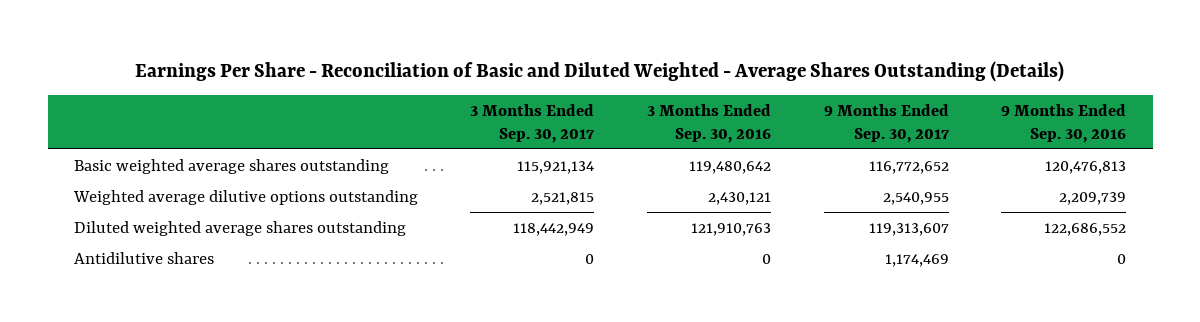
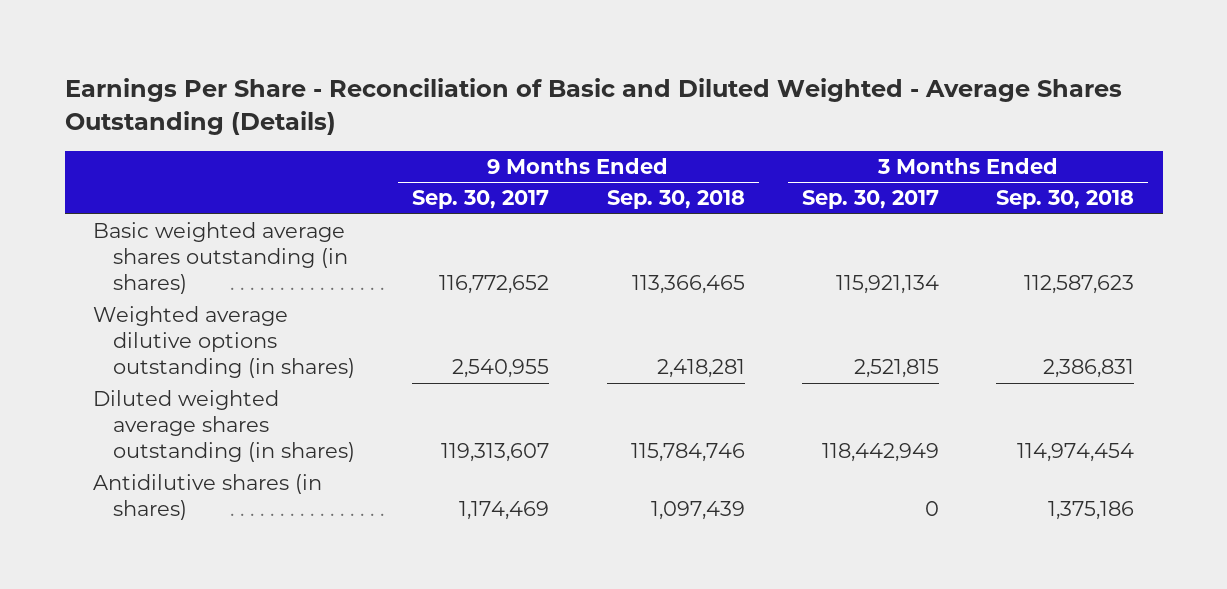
- | 3 Months Ended Sep. 30, 2017 | 3 Months Ended Sep. 30, 2016 | 9 Months Ended Sep. 30, 2017 | 9 Months Ended Sep. 30, 2016
+ | 9 Months Ended Sep. 30, 2017 | 9 Months Ended Sep. 30, 2018 | 3 Months Ended Sep. 30, 2017 | 3 Months Ended Sep. 30, 2018
- Basic weighted average shares outstanding | 115,921,134 | 119,480,642 | 116,772,652 | 120,476,813
- Weighted average dilutive options outstanding | 2,521,815 | 2,430,121 | 2,540,955 | 2,209,739
- Diluted weighted average shares outstanding | 118,442,949 | 121,910,763 | 119,313,607 | 122,686,552
- Antidilutive shares | 0 | 0 | 1,174,469 | 0
+ Basic weighted average shares outstanding (in shares) | 116,772,652 | 113,366,465 | 115,921,134 | 112,587,623
+ Weighted average dilutive options outstanding (in shares) | 2,540,955 | 2,418,281 | 2,521,815 | 2,386,831
+ Diluted weighted average shares outstanding (in shares) | 119,313,607 | 115,784,746 | 118,442,949 | 114,974,454
+ Antidilutive shares (in shares) | 1,174,469 | 1,097,439 | 0 | 1,375,186

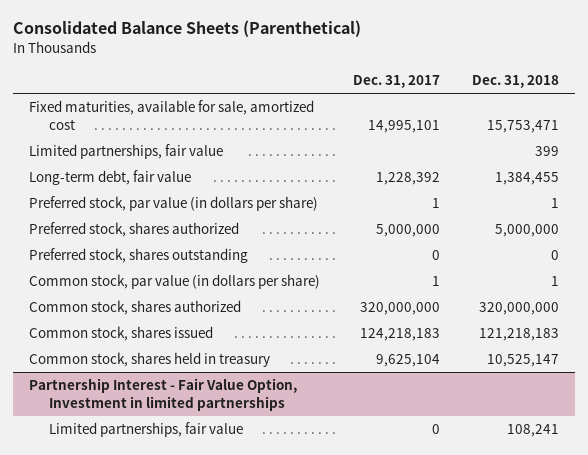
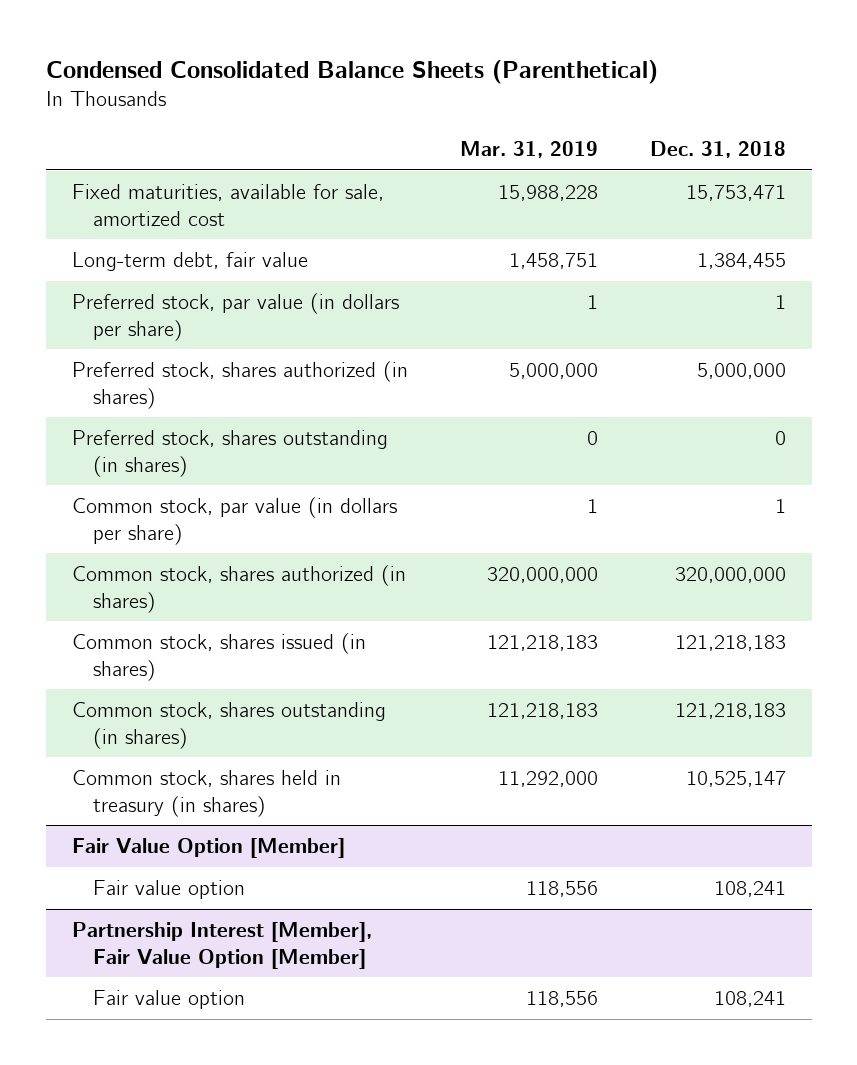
- Consolidated Balance Sheets (Parenthetical)
+ Condensed Consolidated Balance Sheets (Parenthetical)
- | Dec. 31, 2017 | Dec. 31, 2018
+ | Mar. 31, 2019 | Dec. 31, 2018
- Limited partnerships, fair value | | 399
- Preferred stock, shares authorized | 5,000,000 | 5,000,000
- Preferred stock, shares outstanding | 0 | 0
+ Preferred stock, shares authorized (in shares) | 5,000,000 | 5,000,000
+ Preferred stock, shares outstanding (in shares) | 0 | 0
- Common stock, shares authorized | 320,000,000 | 320,000,000
- Common stock, shares issued | 124,218,183 | 121,218,183
- Common stock, shares held in treasury | 9,625,104 | 10,525,147
- Partnership Interest - Fair Value Option, Investment in limited partnerships
- Limited partnerships, fair value | 0 | 108,241
+ Common stock, shares authorized (in shares) | 320,000,000 | 320,000,000
+ Common stock, shares issued (in shares) | 121,218,183 | 121,218,183
+ Common stock, shares outstanding (in shares) | 121,218,183 | 121,218,183
+ Common stock, shares held in treasury (in shares) | 11,292,000 | 10,525,147
+ Fair Value Option [Member]
+ Fair value option | 118,556 | 108,241
+ Partnership Interest [Member], Fair Value Option [Member]
+ Fair value option | 118,556 | 108,241

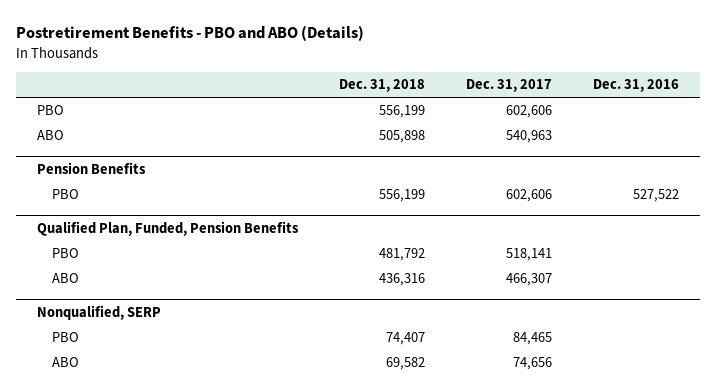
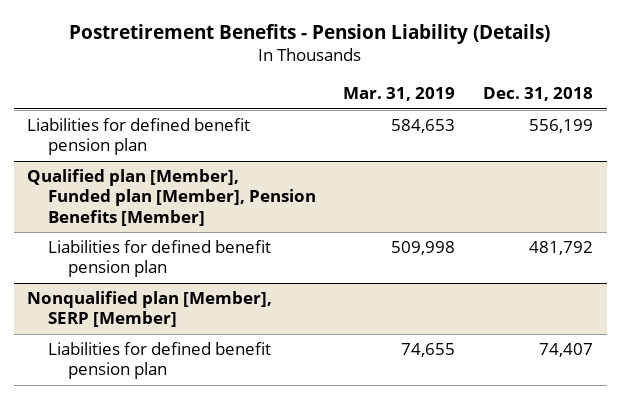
- Postretirement Benefits - PBO and ABO (Details)
+ Postretirement Benefits - Pension Liability (Details)
- | Dec. 31, 2018 | Dec. 31, 2017 | Dec. 31, 2016
+ | Mar. 31, 2019 | Dec. 31, 2018
- PBO | 556,199 | 602,606 |
- ABO | 505,898 | 540,963 |
- Pension Benefits
- PBO | 556,199 | 602,606 | 527,522
- Qualified Plan, Funded, Pension Benefits
- PBO | 481,792 | 518,141 |
- ABO | 436,316 | 466,307 |
- Nonqualified, SERP
- PBO | 74,407 | 84,465 |
- ABO | 69,582 | 74,656 |
+ Liabilities for defined benefit pension plan | 584,653 | 556,199
+ Qualified plan [Member], Funded plan [Member], Pension Benefits [Member]
+ Liabilities for defined benefit pension plan | 509,998 | 481,792
+ Nonqualified plan [Member], SERP [Member]
+ Liabilities for defined benefit pension plan | 74,655 | 74,407

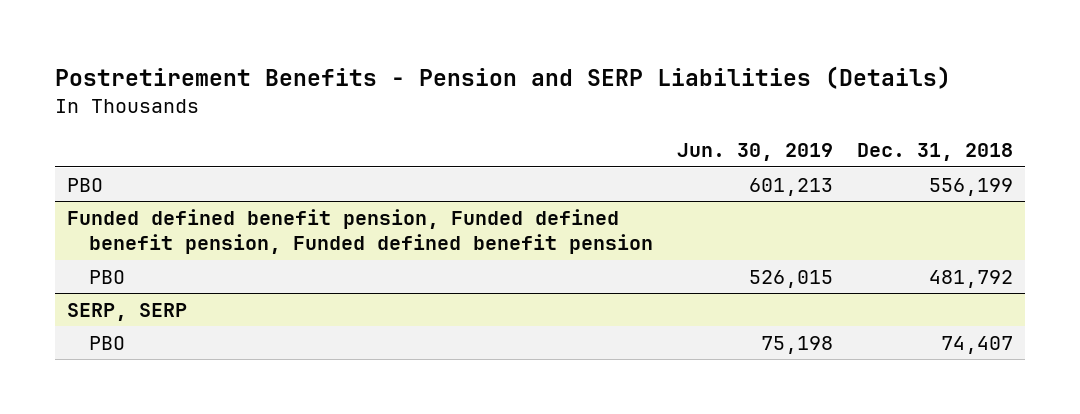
- Postretirement Benefits - Pension Liability (Details)
+ Postretirement Benefits - Pension and SERP Liabilities (Details)
- | Mar. 31, 2019 | Dec. 31, 2018
+ | Jun. 30, 2019 | Dec. 31, 2018
- Liabilities for defined benefit pension plan | 584,653 | 556,199
- Qualified plan [Member], Funded plan [Member], Pension Benefits [Member]
- Liabilities for defined benefit pension plan | 509,998 | 481,792
- Nonqualified plan [Member], SERP [Member]
- Liabilities for defined benefit pension plan | 74,655 | 74,407
+ PBO | 601,213 | 556,199
+ Funded defined benefit pension, Funded defined benefit pension, Funded defined benefit pension
+ PBO | 526,015 | 481,792
+ SERP, SERP
+ PBO | 75,198 | 74,407

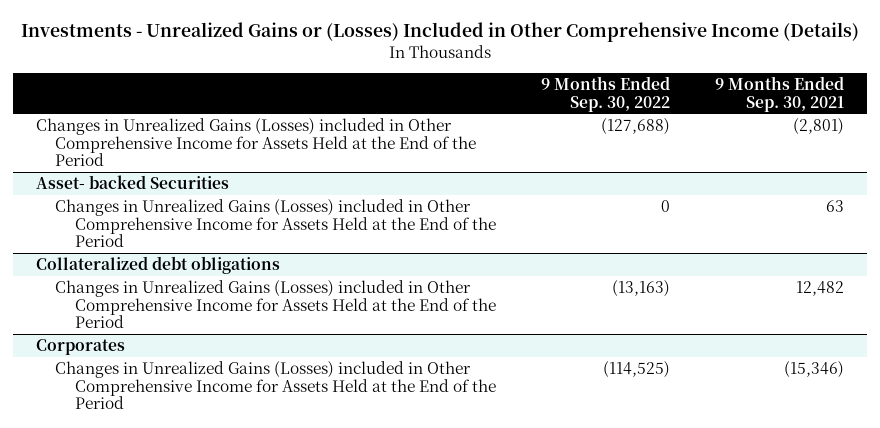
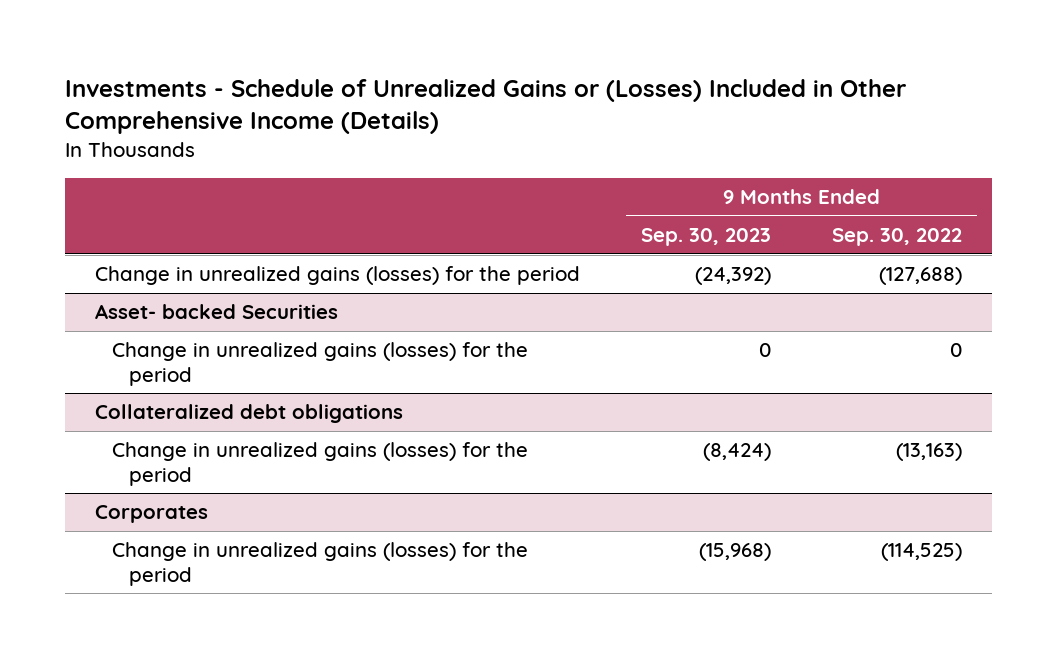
- Investments - Unrealized Gains or (Losses) Included in Other Comprehensive Income (Details)
+ Investments - Schedule of Unrealized Gains or (Losses) Included in Other Comprehensive Income (Details)
- | 9 Months Ended Sep. 30, 2022 | 9 Months Ended Sep. 30, 2021
+ | 9 Months Ended Sep. 30, 2023 | 9 Months Ended Sep. 30, 2022
- Changes in Unrealized Gains (Losses) included in Other Comprehensive Income for Assets Held at the End of the Period | (127,688) | (2,801)
+ Change in unrealized gains (losses) for the period | (24,392) | (127,688)
@ Asset- backed Securities
- Changes in Unrealized Gains (Losses) included in Other Comprehensive Income for Assets Held at the End of the Period | 0 | 63
+ Change in unrealized gains (losses) for the period | 0 | 0
@ Collateralized debt obligations
- Changes in Unrealized Gains (Losses) included in Other Comprehensive Income for Assets Held at the End of the Period | (13,163) | 12,482
+ Change in unrealized gains (losses) for the period | (8,424) | (13,163)
@ Corporates
- Changes in Unrealized Gains (Losses) included in Other Comprehensive Income for Assets Held at the End of the Period | (114,525) | (15,346)
+ Change in unrealized gains (losses) for the period | (15,968) | (114,525)

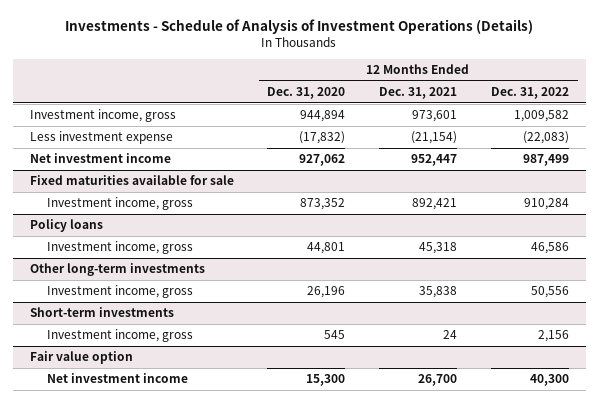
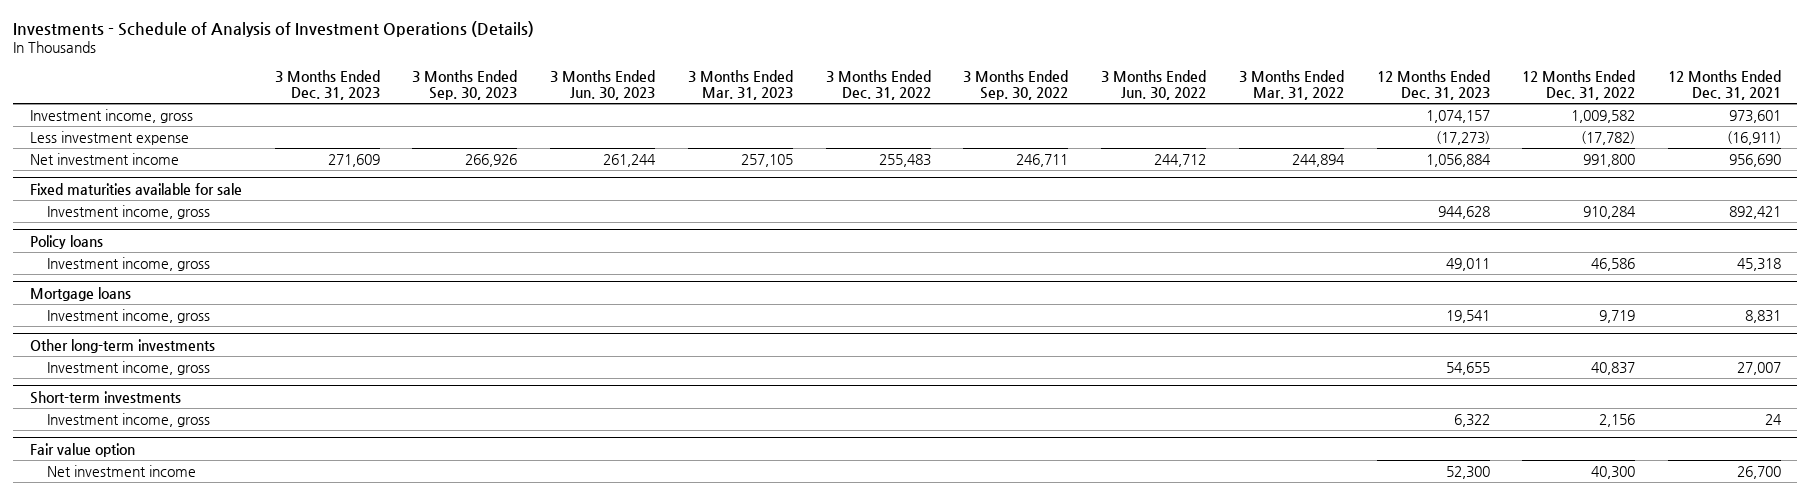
- | 12 Months Ended Dec. 31, 2020 | 12 Months Ended Dec. 31, 2021 | 12 Months Ended Dec. 31, 2022
+ | 3 Months Ended Dec. 31, 2023 | 3 Months Ended Sep. 30, 2023 | 3 Months Ended Jun. 30, 2023 | 3 Months Ended Mar. 31, 2023 | 3 Months Ended Dec. 31, 2022 | 3 Months Ended Sep. 30, 2022 | 3 Months Ended Jun. 30, 2022 | 3 Months Ended Mar. 31, 2022 | 12 Months Ended Dec. 31, 2023 | 12 Months Ended Dec. 31, 2022 | 12 Months Ended Dec. 31, 2021
- Less investment expense | (17,832) | (21,154) | (22,083)
- Net investment income | 927,062 | 952,447 | 987,499
+ Less investment expense | | | | | | | | | (17,273) | (17,782) | (16,911)
+ Net investment income | 271,609 | 266,926 | 261,244 | 257,105 | 255,483 | 246,711 | 244,712 | 244,894 | 1,056,884 | 991,800 | 956,690
+ Mortgage loans
+ Investment income, gross | | | | | | | | | 19,541 | 9,719 | 8,831
@ Other long-term investments
- Investment income, gross | 26,196 | 35,838 | 50,556
+ Investment income, gross | | | | | | | | | 54,655 | 40,837 | 27,007

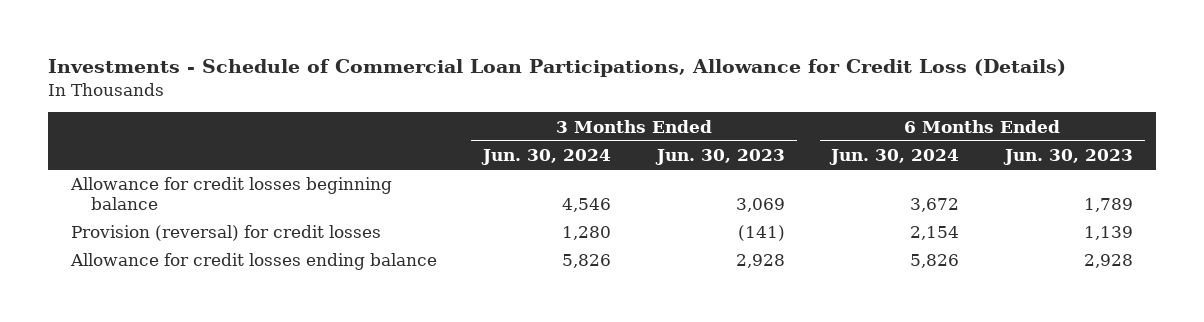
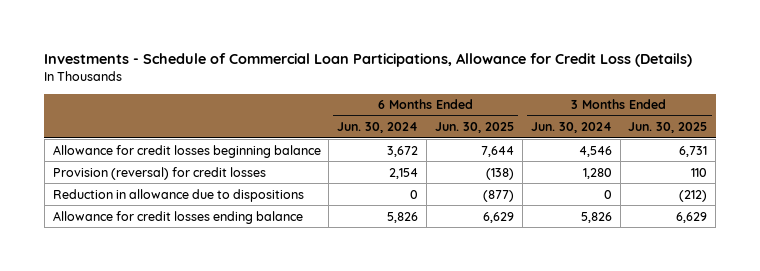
- | 3 Months Ended Jun. 30, 2024 | 3 Months Ended Jun. 30, 2023 | 6 Months Ended Jun. 30, 2024 | 6 Months Ended Jun. 30, 2023
+ | 6 Months Ended Jun. 30, 2024 | 6 Months Ended Jun. 30, 2025 | 3 Months Ended Jun. 30, 2024 | 3 Months Ended Jun. 30, 2025
+ Reduction in allowance due to dispositions | 0 | (877) | 0 | (212)

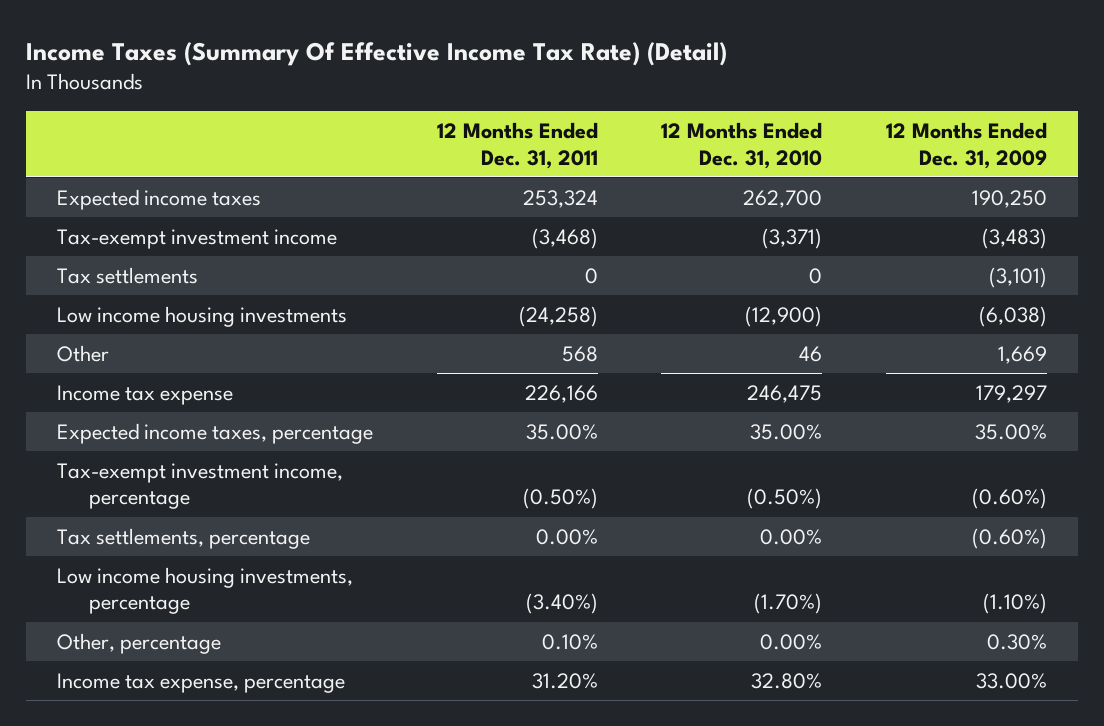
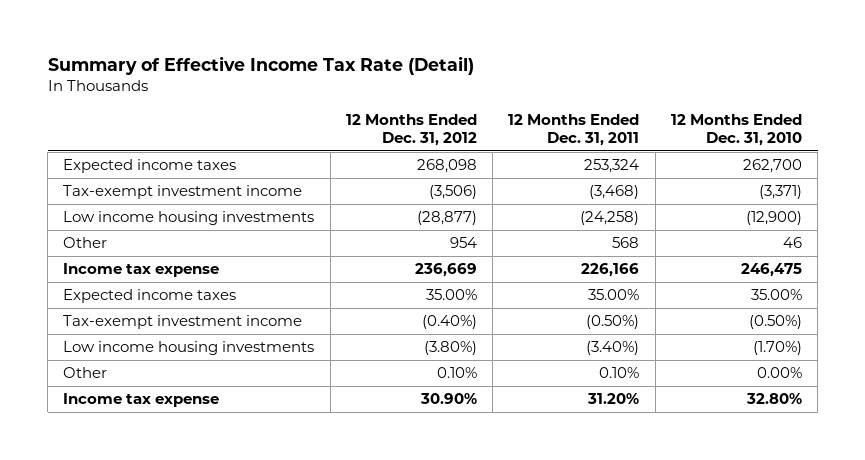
- Income Taxes (Summary Of Effective Income Tax Rate) (Detail)
+ Summary of Effective Income Tax Rate (Detail)
- | 12 Months Ended Dec. 31, 2011 | 12 Months Ended Dec. 31, 2010 | 12 Months Ended Dec. 31, 2009
+ | 12 Months Ended Dec. 31, 2012 | 12 Months Ended Dec. 31, 2011 | 12 Months Ended Dec. 31, 2010
- Tax settlements | 0 | 0 | (3,101)
- Expected income taxes, percentage | 35.00% | 35.00% | 35.00%
- Tax-exempt investment income, percentage | (0.50%) | (0.50%) | (0.60%)
- Tax settlements, percentage | 0.00% | 0.00% | (0.60%)
- Low income housing investments, percentage | (3.40%) | (1.70%) | (1.10%)
- Other, percentage | 0.10% | 0.00% | 0.30%
- Income tax expense, percentage | 31.20% | 32.80% | 33.00%
+ Expected income taxes | 35.00% | 35.00% | 35.00%
+ Tax-exempt investment income | (0.40%) | (0.50%) | (0.50%)
+ Low income housing investments | (3.80%) | (3.40%) | (1.70%)
+ Other | 0.10% | 0.10% | 0.00%
+ Income tax expense | 30.90% | 31.20% | 32.80%

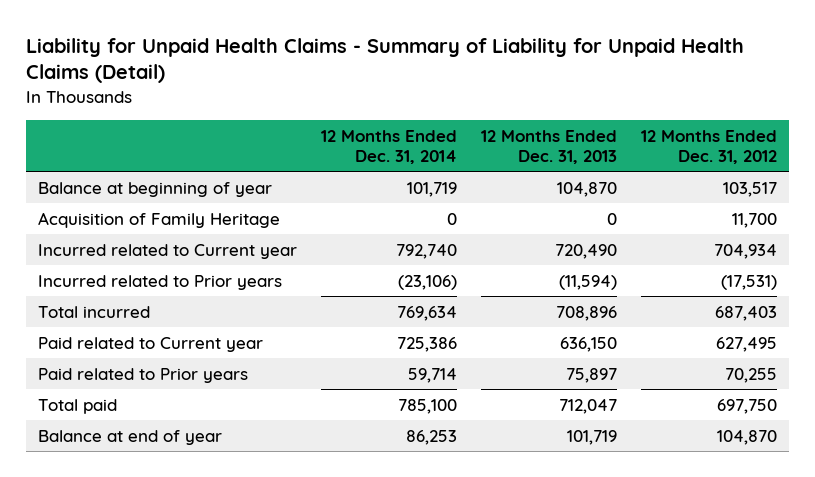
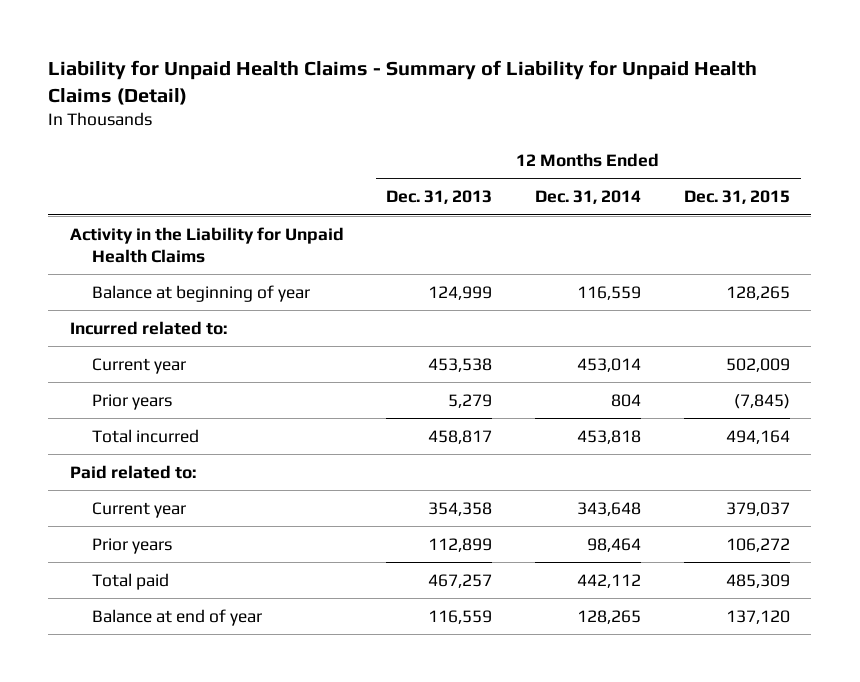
- | 12 Months Ended Dec. 31, 2014 | 12 Months Ended Dec. 31, 2013 | 12 Months Ended Dec. 31, 2012
+ | 12 Months Ended Dec. 31, 2013 | 12 Months Ended Dec. 31, 2014 | 12 Months Ended Dec. 31, 2015
- Balance at beginning of year | 101,719 | 104,870 | 103,517
- Acquisition of Family Heritage | 0 | 0 | 11,700
- Incurred related to Current year | 792,740 | 720,490 | 704,934
- Incurred related to Prior years | (23,106) | (11,594) | (17,531)
- Total incurred | 769,634 | 708,896 | 687,403
- Paid related to Current year | 725,386 | 636,150 | 627,495
- Paid related to Prior years | 59,714 | 75,897 | 70,255
- Total paid | 785,100 | 712,047 | 697,750
- Balance at end of year | 86,253 | 101,719 | 104,870
+ Activity in the Liability for Unpaid Health Claims
+ Balance at beginning of year | 124,999 | 116,559 | 128,265
+ Incurred related to:
+ Current year | 453,538 | 453,014 | 502,009
+ Prior years | 5,279 | 804 | (7,845)
+ Total incurred | 458,817 | 453,818 | 494,164
+ Paid related to:
+ Current year | 354,358 | 343,648 | 379,037
+ Prior years | 112,899 | 98,464 | 106,272
+ Total paid | 467,257 | 442,112 | 485,309
+ Balance at end of year | 116,559 | 128,265 | 137,120

